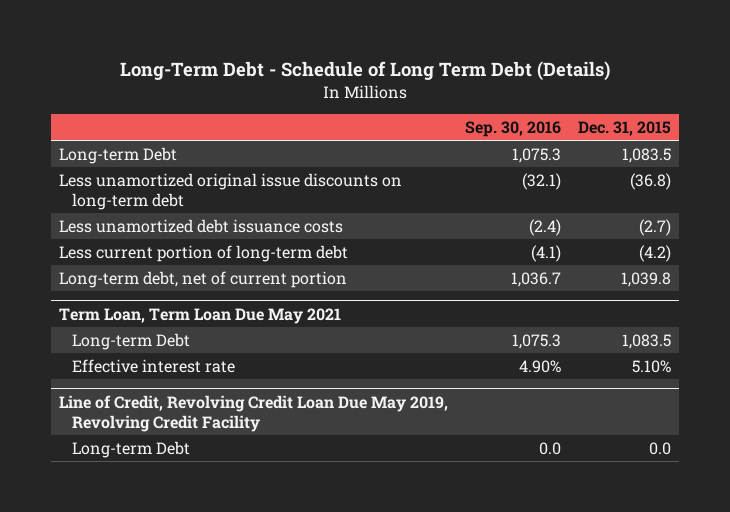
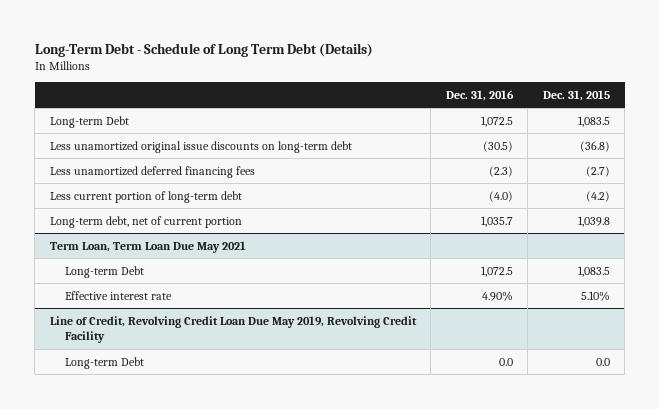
- | Sep. 30, 2016 | Dec. 31, 2015
+ | Dec. 31, 2016 | Dec. 31, 2015
- Less unamortized debt issuance costs | (2.4) | (2.7)
+ Less unamortized deferred financing fees | (2.3) | (2.7)

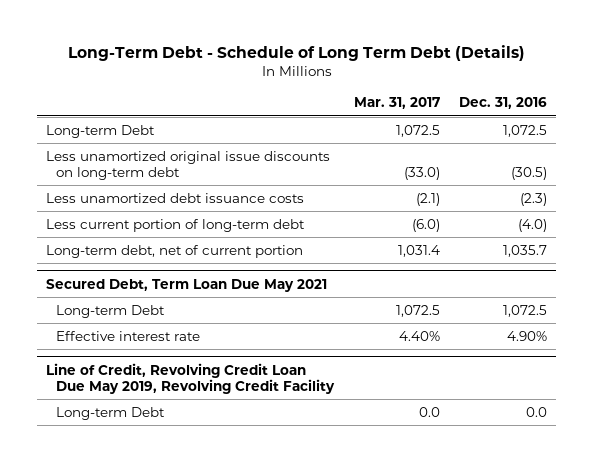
- | Dec. 31, 2016 | Dec. 31, 2015
+ | Mar. 31, 2017 | Dec. 31, 2016
- Less unamortized deferred financing fees | (2.3) | (2.7)
+ Less unamortized debt issuance costs | (2.1) | (2.3)
- Term Loan, Term Loan Due May 2021
+ Secured Debt, Term Loan Due May 2021

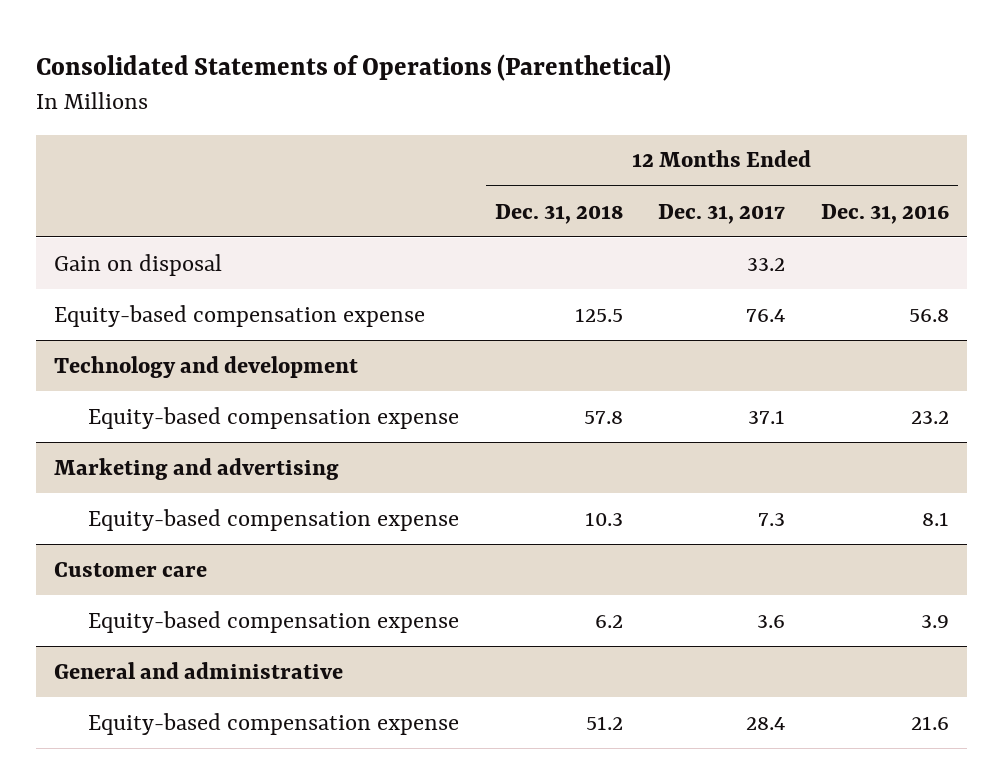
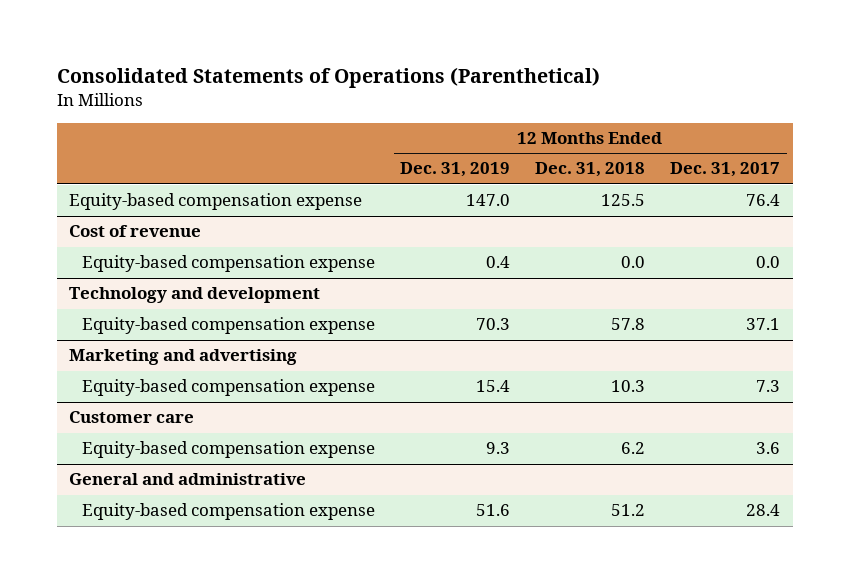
- | 12 Months Ended Dec. 31, 2018 | 12 Months Ended Dec. 31, 2017 | 12 Months Ended Dec. 31, 2016
+ | 12 Months Ended Dec. 31, 2019 | 12 Months Ended Dec. 31, 2018 | 12 Months Ended Dec. 31, 2017
- Gain on disposal | | 33.2 |
+ Cost of revenue
+ Equity-based compensation expense | 0.4 | 0.0 | 0.0

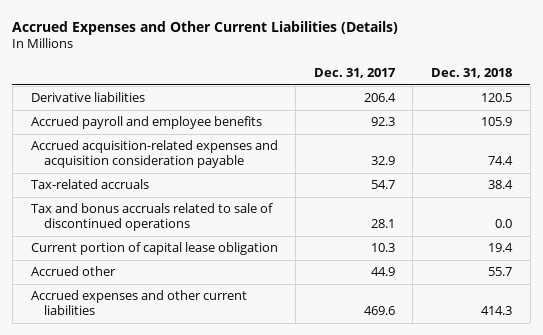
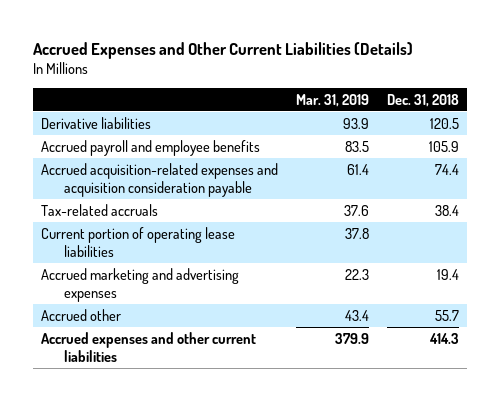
- | Dec. 31, 2017 | Dec. 31, 2018
+ | Mar. 31, 2019 | Dec. 31, 2018
- Tax and bonus accruals related to sale of discontinued operations | 28.1 | 0.0
- Current portion of capital lease obligation | 10.3 | 19.4
+ Current portion of operating lease liabilities | 37.8 |
+ Accrued marketing and advertising expenses | 22.3 | 19.4

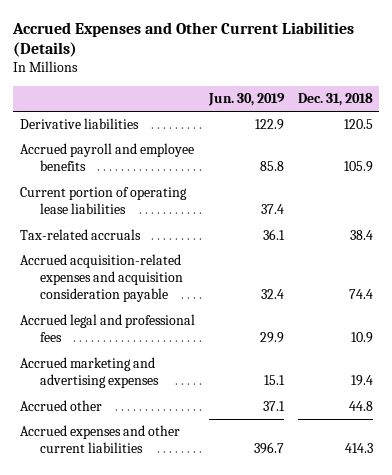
- | Mar. 31, 2019 | Dec. 31, 2018
+ | Jun. 30, 2019 | Dec. 31, 2018
moved down: Tax-related accruals | 36.1 | 38.4
moved down: Accrued acquisition-related expenses and acquisition consideration payable | 32.4 | 74.4
+ Accrued legal and professional fees | 29.9 | 10.9
- Accrued other | 43.4 | 55.7
+ Accrued other | 37.1 | 44.8

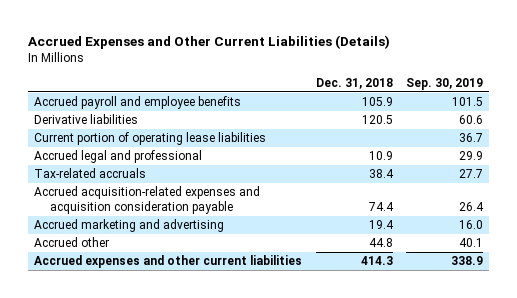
- | Jun. 30, 2019 | Dec. 31, 2018
+ | Dec. 31, 2018 | Sep. 30, 2019
moved down: Derivative liabilities | 120.5 | 60.6
+ Accrued legal and professional | 10.9 | 29.9
- Accrued legal and professional fees | 29.9 | 10.9
- Accrued marketing and advertising expenses | 15.1 | 19.4
+ Accrued marketing and advertising | 19.4 | 16.0

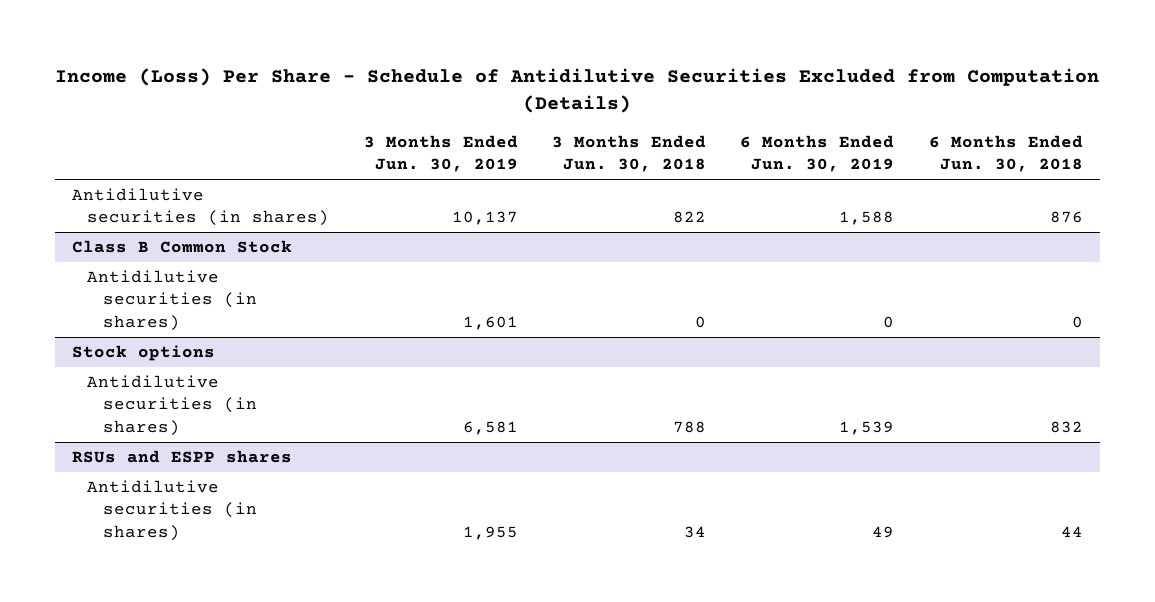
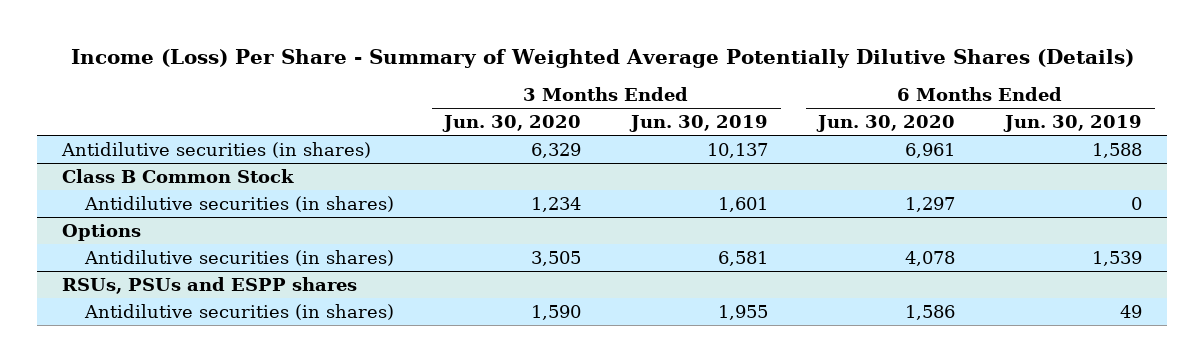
- Income (Loss) Per Share - Schedule of Antidilutive Securities Excluded from Computation (Details)
+ Income (Loss) Per Share - Summary of Weighted Average Potentially Dilutive Shares (Details)
- | 3 Months Ended Jun. 30, 2019 | 3 Months Ended Jun. 30, 2018 | 6 Months Ended Jun. 30, 2019 | 6 Months Ended Jun. 30, 2018
+ | 3 Months Ended Jun. 30, 2020 | 3 Months Ended Jun. 30, 2019 | 6 Months Ended Jun. 30, 2020 | 6 Months Ended Jun. 30, 2019
- Stock options
+ Options
- RSUs and ESPP shares
+ RSUs, PSUs and ESPP shares

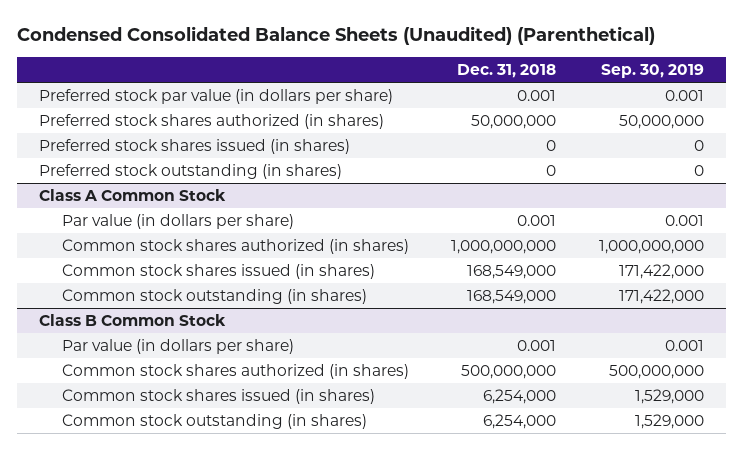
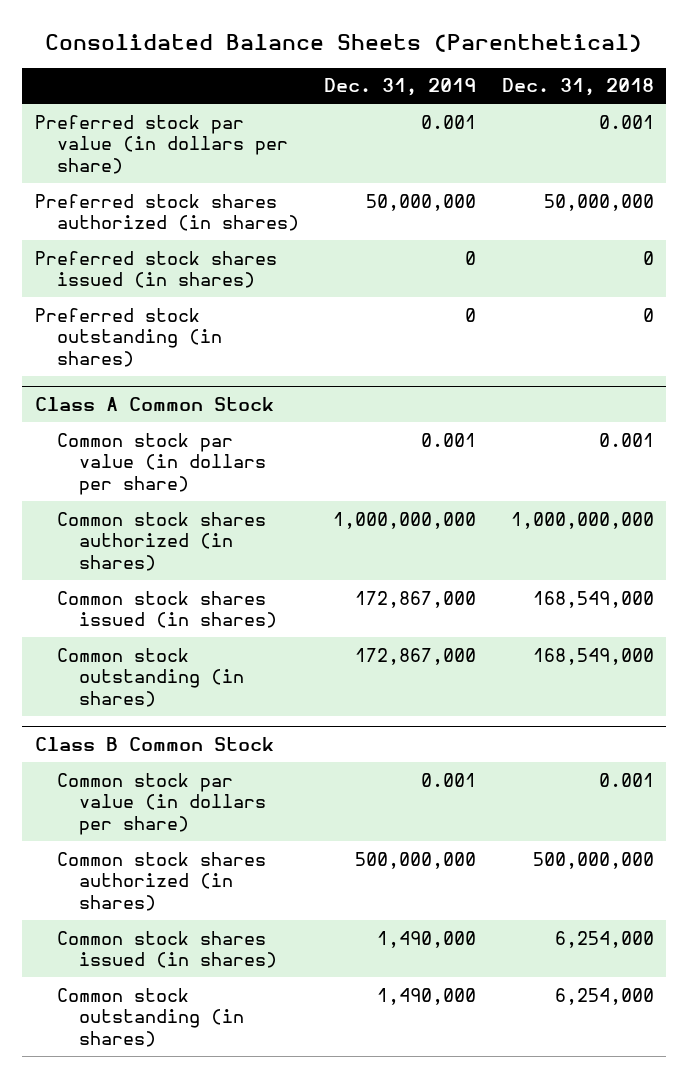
- Condensed Consolidated Balance Sheets (Unaudited) (Parenthetical)
+ Consolidated Balance Sheets (Parenthetical)
- | Dec. 31, 2018 | Sep. 30, 2019
+ | Dec. 31, 2019 | Dec. 31, 2018
@ Class A Common Stock
- Par value (in dollars per share) | 0.001 | 0.001
+ Common stock par value (in dollars per share) | 0.001 | 0.001
@ Class B Common Stock
- Par value (in dollars per share) | 0.001 | 0.001
+ Common stock par value (in dollars per share) | 0.001 | 0.001

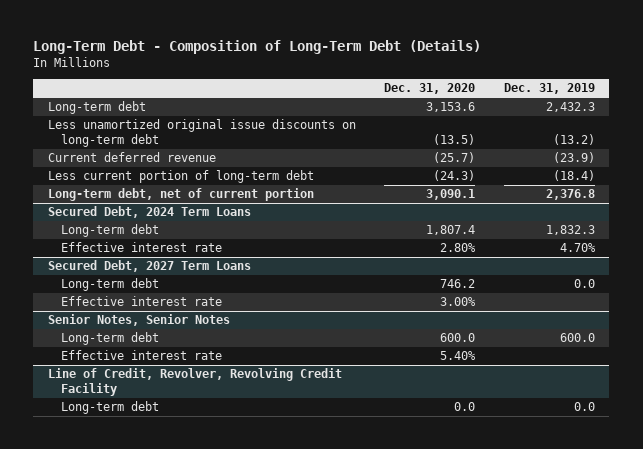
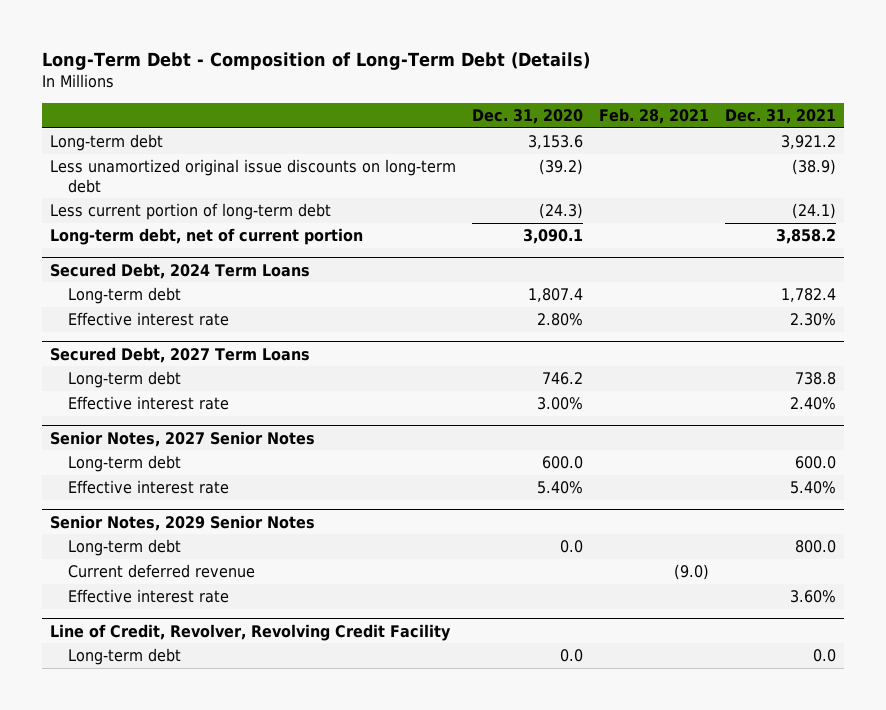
- | Dec. 31, 2020 | Dec. 31, 2019
+ | Dec. 31, 2020 | Feb. 28, 2021 | Dec. 31, 2021
- Less unamortized original issue discounts on long-term debt | (13.5) | (13.2)
- Current deferred revenue | (25.7) | (23.9)
+ Less unamortized original issue discounts on long-term debt | (39.2) | | (38.9)
- Senior Notes, Senior Notes
+ Senior Notes, 2027 Senior Notes
+ Senior Notes, 2029 Senior Notes
+ Long-term debt | 0.0 | | 800.0
+ Current deferred revenue | | (9.0) |
+ Effective interest rate | | | 3.60%

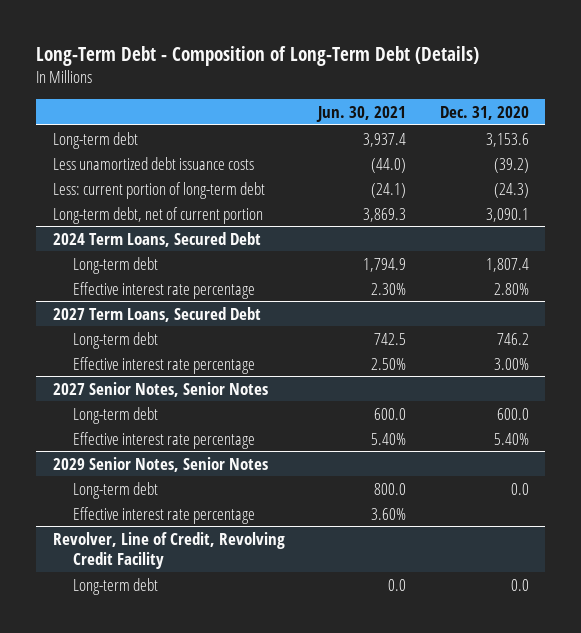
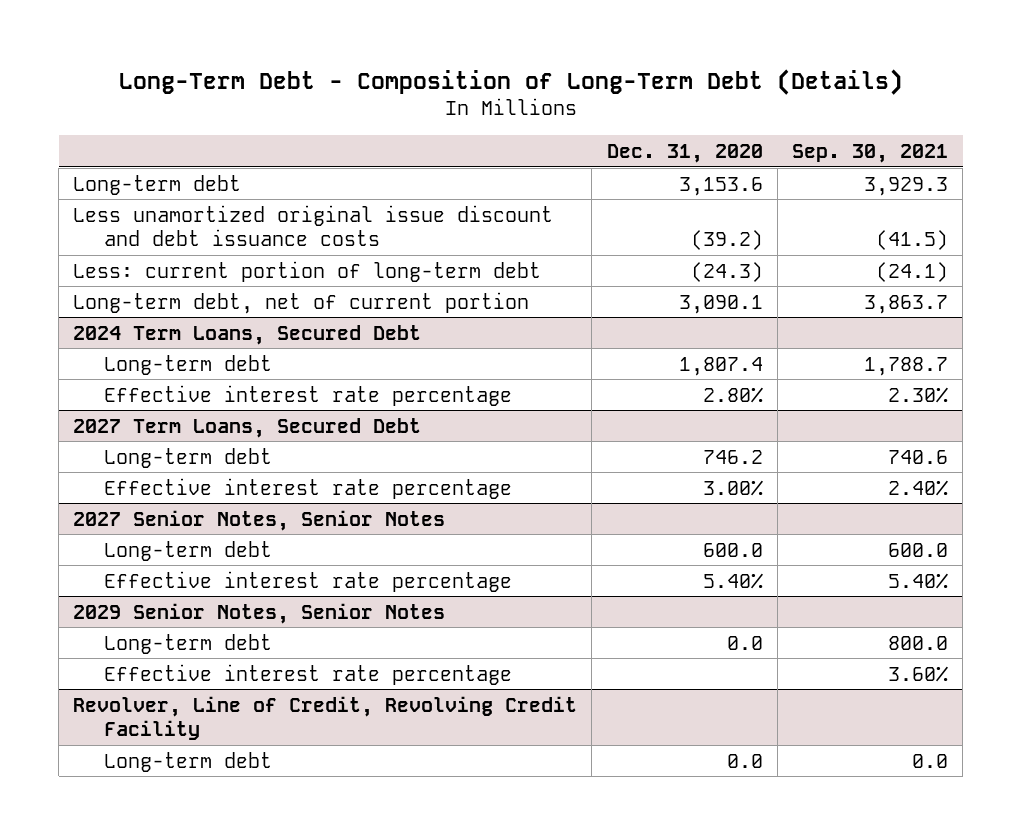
- | Jun. 30, 2021 | Dec. 31, 2020
+ | Dec. 31, 2020 | Sep. 30, 2021
- Less unamortized debt issuance costs | (44.0) | (39.2)
+ Less unamortized original issue discount and debt issuance costs | (39.2) | (41.5)

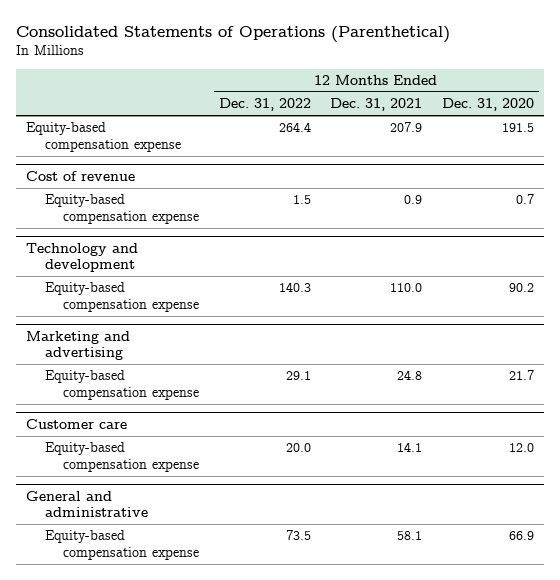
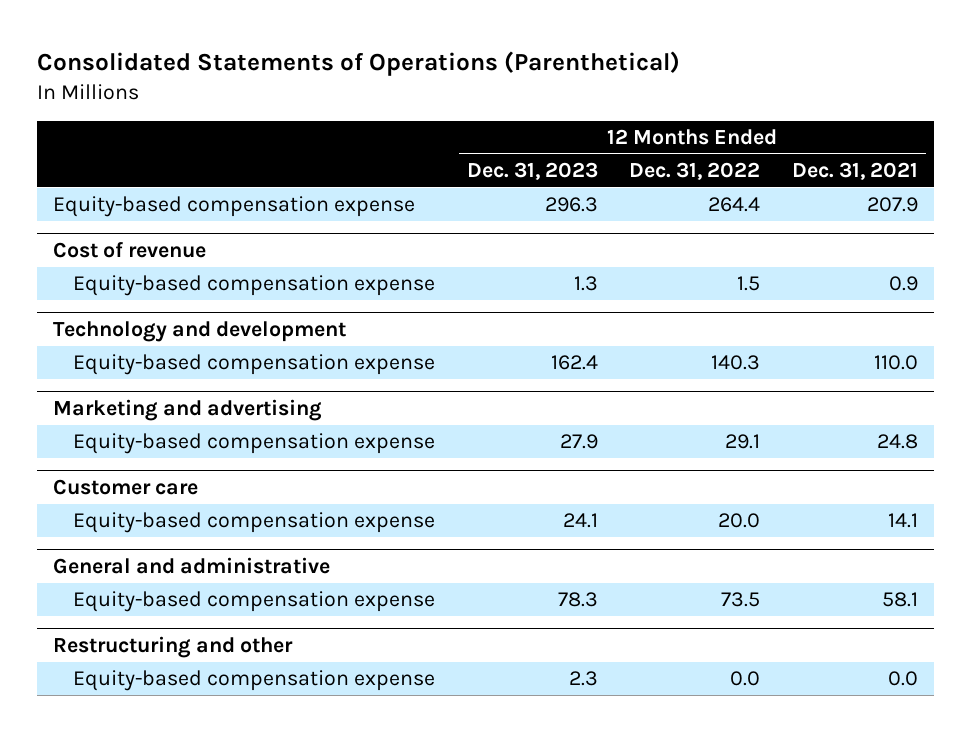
- | 12 Months Ended Dec. 31, 2022 | 12 Months Ended Dec. 31, 2021 | 12 Months Ended Dec. 31, 2020
+ | 12 Months Ended Dec. 31, 2023 | 12 Months Ended Dec. 31, 2022 | 12 Months Ended Dec. 31, 2021
+ Restructuring and other
+ Equity-based compensation expense | 2.3 | 0.0 | 0.0

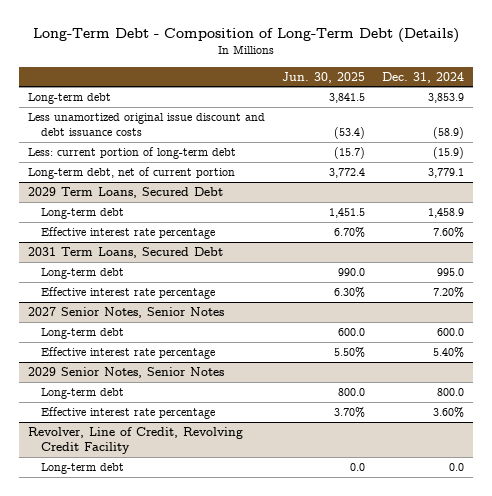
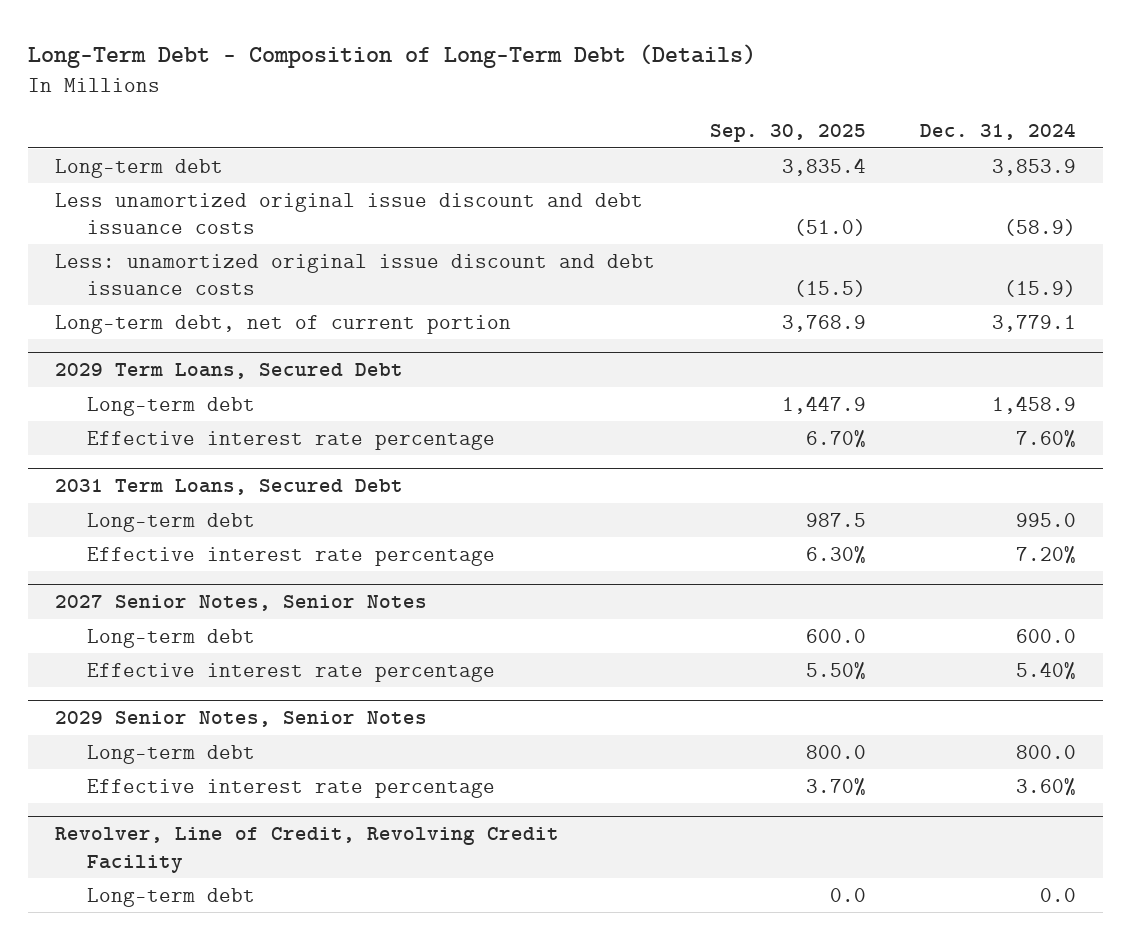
- | Jun. 30, 2025 | Dec. 31, 2024
+ | Sep. 30, 2025 | Dec. 31, 2024
- Less: current portion of long-term debt | (15.7) | (15.9)
+ Less: unamortized original issue discount and debt issuance costs | (15.5) | (15.9)

